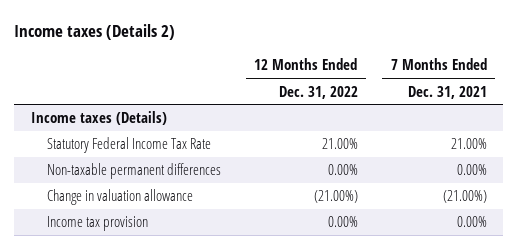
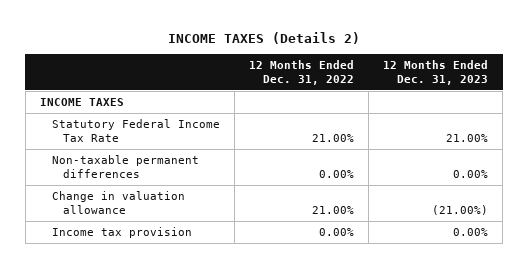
- Income taxes (Details 2)
+ INCOME TAXES (Details 2)
- | 12 Months Ended Dec. 31, 2022 | 7 Months Ended Dec. 31, 2021
+ | 12 Months Ended Dec. 31, 2022 | 12 Months Ended Dec. 31, 2023
- Income taxes (Details)
+ INCOME TAXES
- Change in valuation allowance | (21.00%) | (21.00%)
+ Change in valuation allowance | 21.00% | (21.00%)

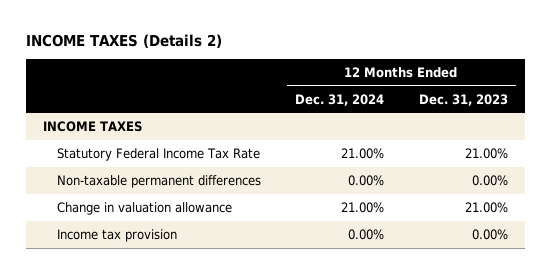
- | 12 Months Ended Dec. 31, 2022 | 12 Months Ended Dec. 31, 2023
+ | 12 Months Ended Dec. 31, 2024 | 12 Months Ended Dec. 31, 2023
- Change in valuation allowance | 21.00% | (21.00%)
+ Change in valuation allowance | 21.00% | 21.00%

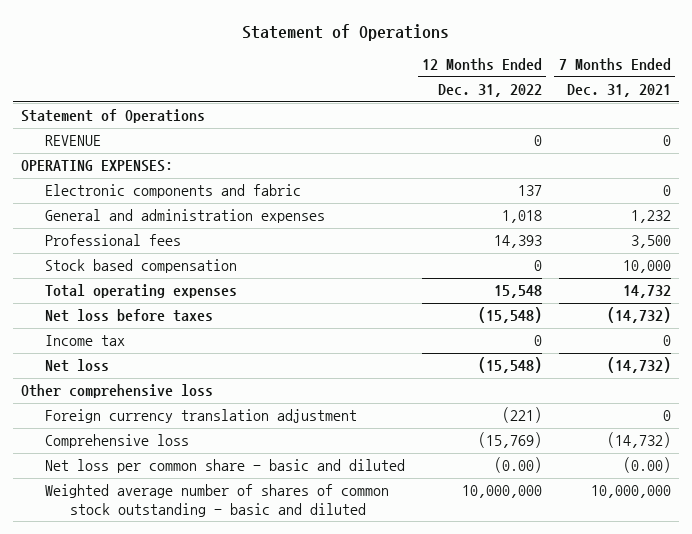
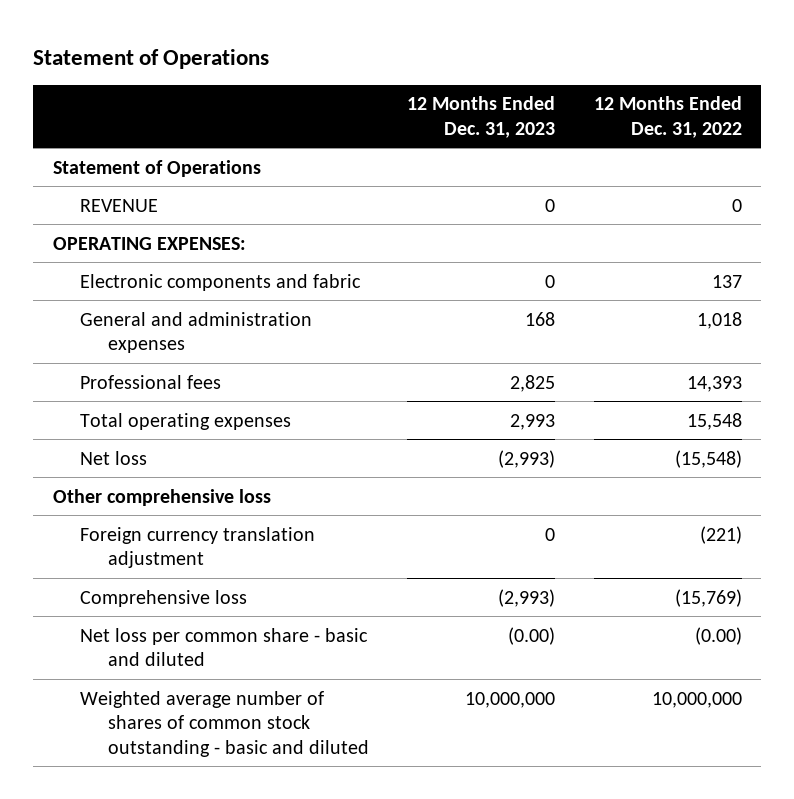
- | 12 Months Ended Dec. 31, 2022 | 7 Months Ended Dec. 31, 2021
+ | 12 Months Ended Dec. 31, 2023 | 12 Months Ended Dec. 31, 2022
- Stock based compensation | 0 | 10,000
- Net loss before taxes | (15,548) | (14,732)
- Income tax | 0 | 0

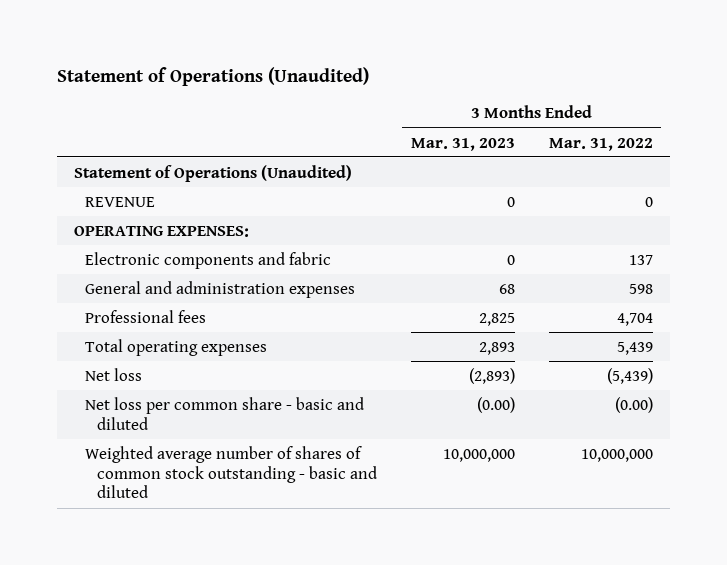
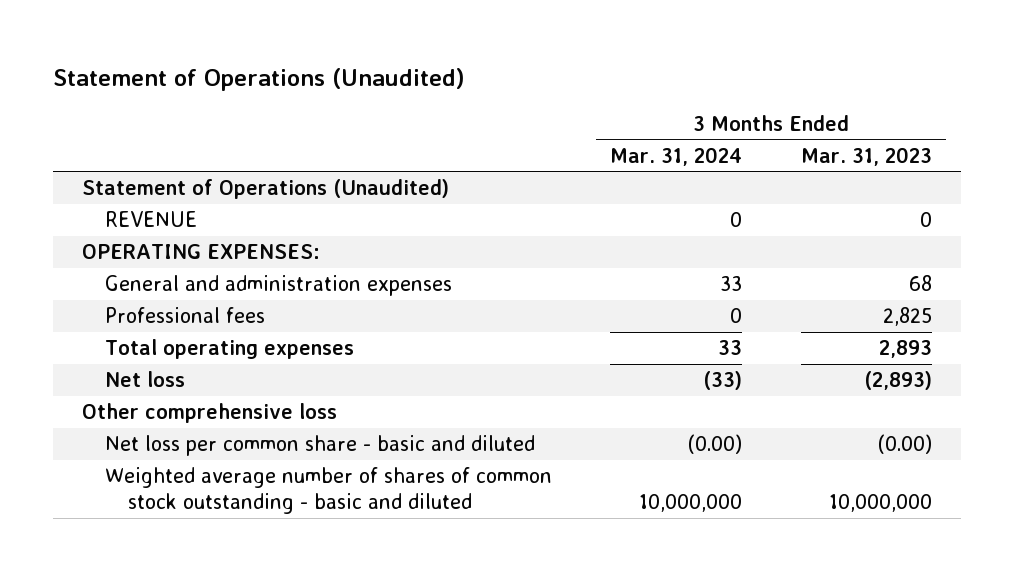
- | 3 Months Ended Mar. 31, 2023 | 3 Months Ended Mar. 31, 2022
+ | 3 Months Ended Mar. 31, 2024 | 3 Months Ended Mar. 31, 2023
- Electronic components and fabric | 0 | 137
+ Other comprehensive loss

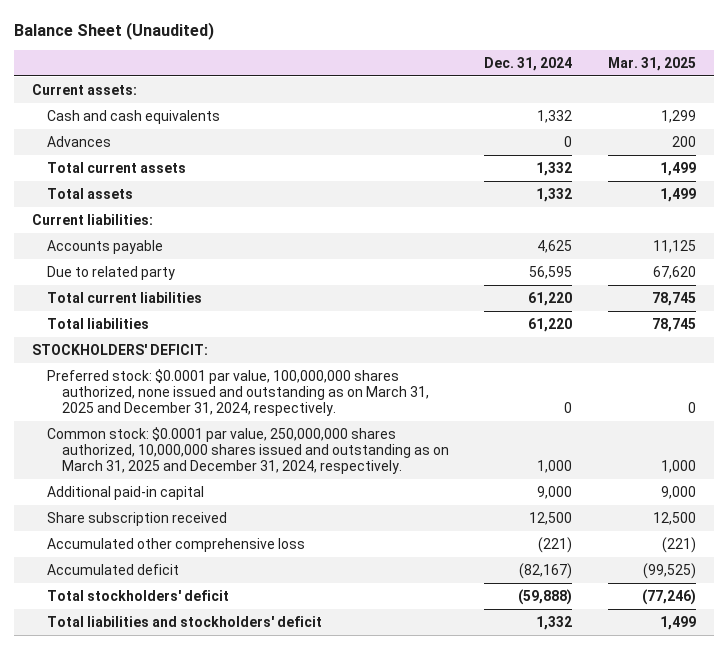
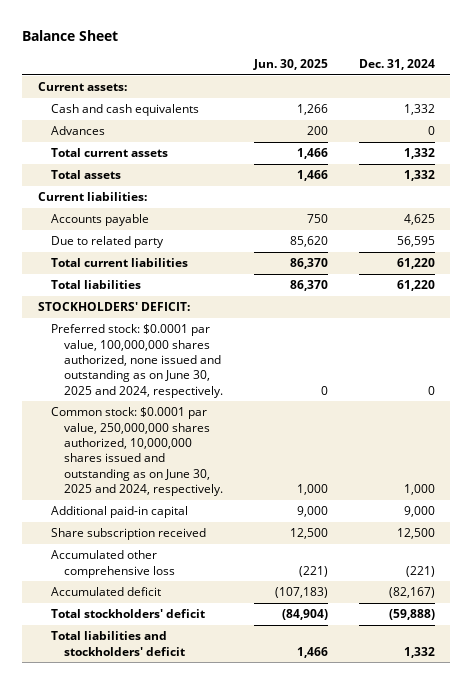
- Balance Sheet (Unaudited)
+ Balance Sheet
- | Dec. 31, 2024 | Mar. 31, 2025
+ | Jun. 30, 2025 | Dec. 31, 2024
- Preferred stock: $0.0001 par value, 100,000,000 shares authorized, none issued and outstanding as on March 31, 2025 and December 31, 2024, respectively. | 0 | 0
- Common stock: $0.0001 par value, 250,000,000 shares authorized, 10,000,000 shares issued and outstanding as on March 31, 2025 and December 31, 2024, respectively. | 1,000 | 1,000
+ Preferred stock: $0.0001 par value, 100,000,000 shares authorized, none issued and outstanding as on June 30, 2025 and 2024, respectively. | 0 | 0
+ Common stock: $0.0001 par value, 250,000,000 shares authorized, 10,000,000 shares issued and outstanding as on June 30, 2025 and 2024, respectively. | 1,000 | 1,000

